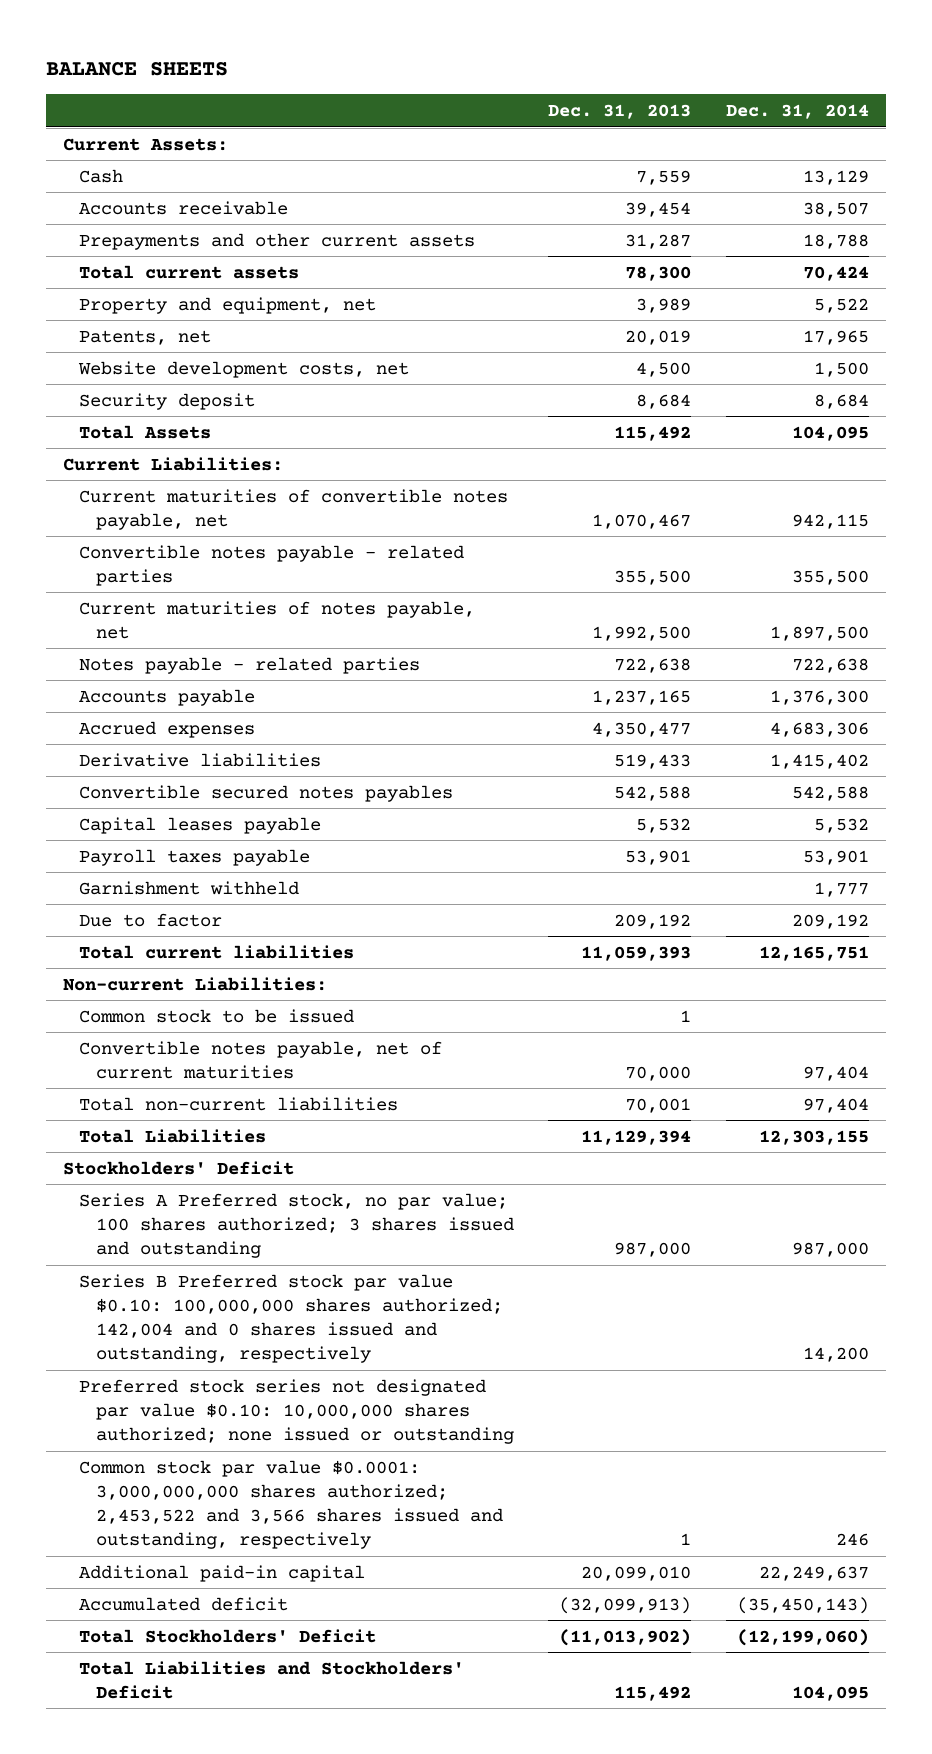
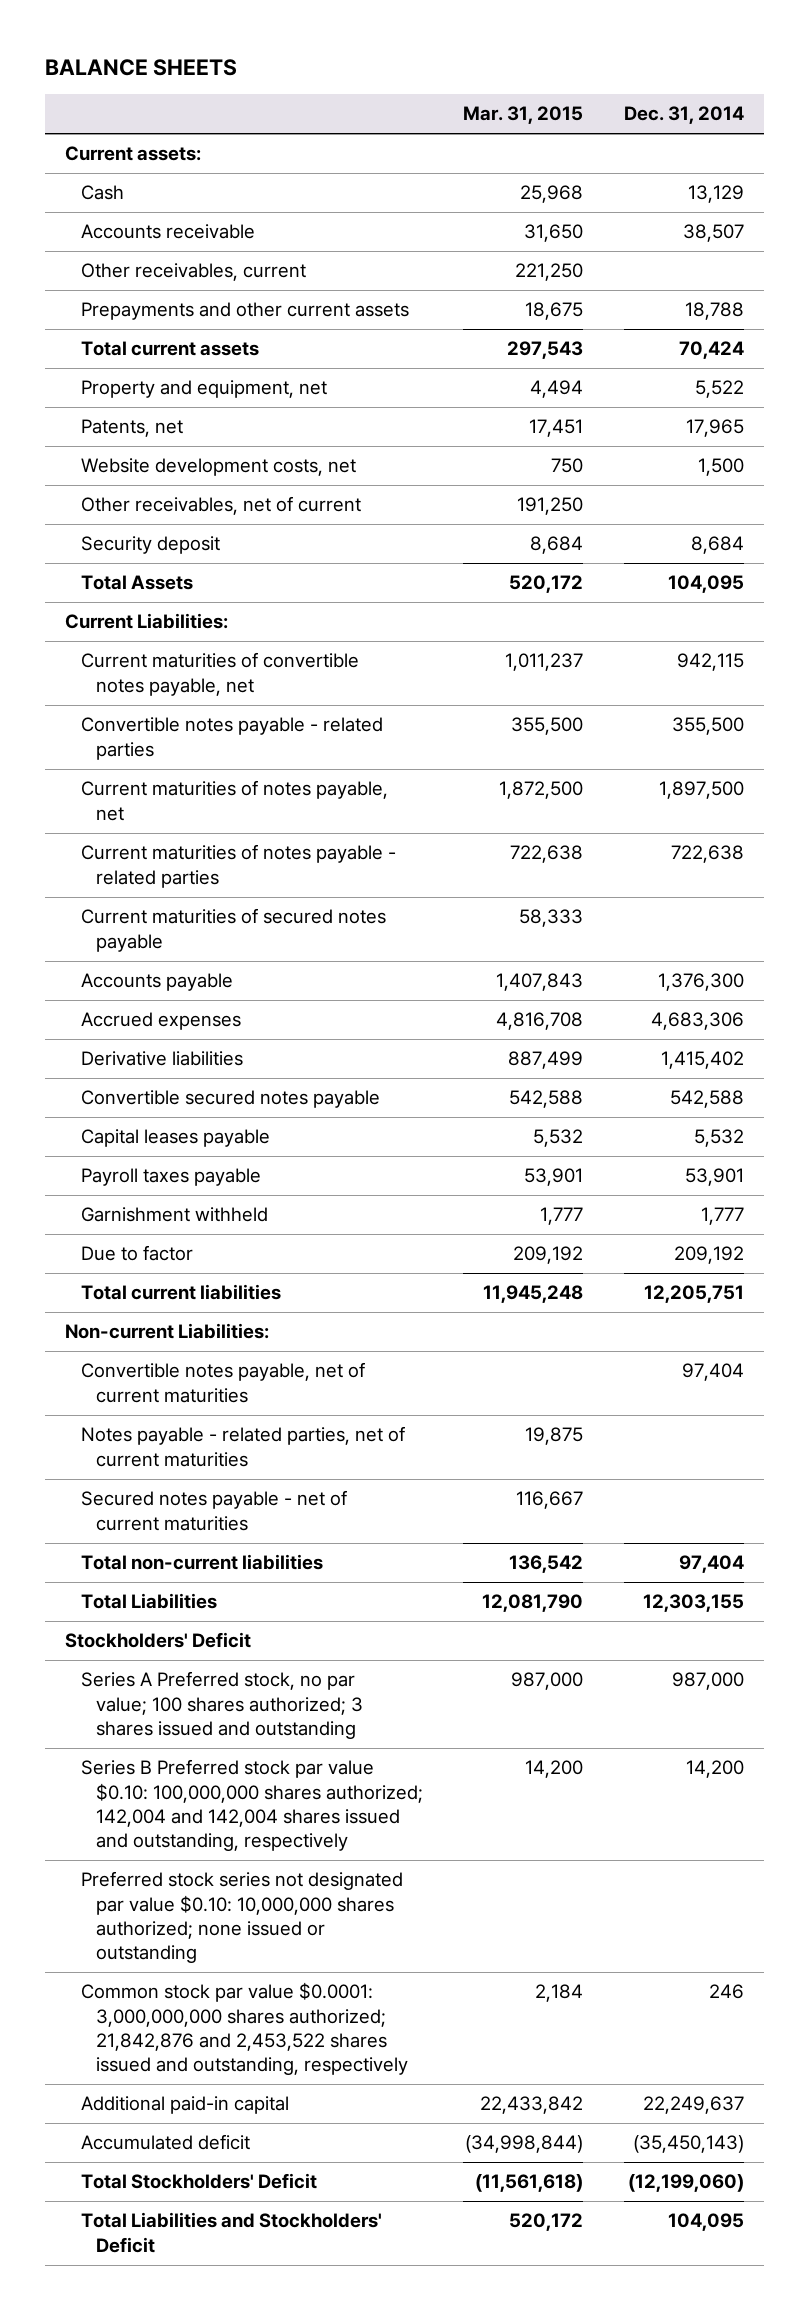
- | Dec. 31, 2013 | Dec. 31, 2014
+ | Mar. 31, 2015 | Dec. 31, 2014
- Current Assets:
+ Current assets:
+ Other receivables, current | 221,250 |
+ Other receivables, net of current | 191,250 |
- Notes payable - related parties | 722,638 | 722,638
+ Current maturities of notes payable - related parties | 722,638 | 722,638
+ Current maturities of secured notes payable | 58,333 |
- Convertible secured notes payables | 542,588 | 542,588
+ Convertible secured notes payable | 542,588 | 542,588
- Total current liabilities | 11,059,393 | 12,165,751
+ Total current liabilities | 11,945,248 | 12,205,751
- Common stock to be issued | 1 |
+ Notes payable - related parties, net of current maturities | 19,875 |
+ Secured notes payable - net of current maturities | 116,667 |
- Series B Preferred stock par value $0.10: 100,000,000 shares authorized; 142,004 and 0 shares issued and outstanding, respectively | | 14,200
+ Series B Preferred stock par value $0.10: 100,000,000 shares authorized; 142,004 and 142,004 shares issued and outstanding, respectively | 14,200 | 14,200
- Common stock par value $0.0001: 3,000,000,000 shares authorized; 2,453,522 and 3,566 shares issued and outstanding, respectively | 1 | 246
+ Common stock par value $0.0001: 3,000,000,000 shares authorized; 21,842,876 and 2,453,522 shares issued and outstanding, respectively | 2,184 | 246

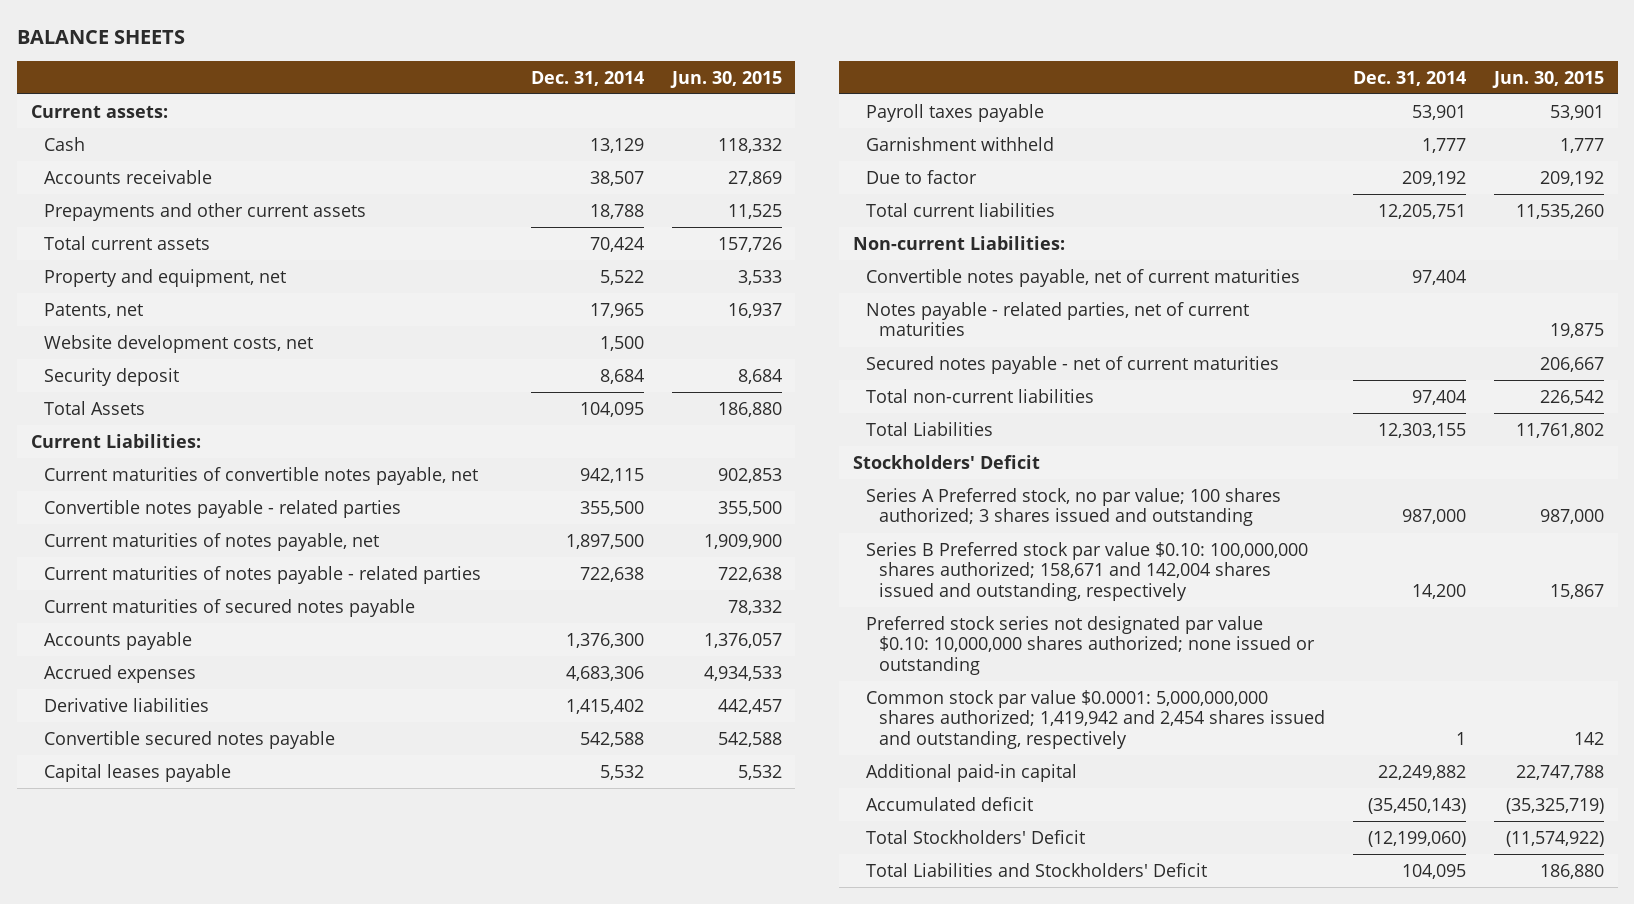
- | Mar. 31, 2015 | Dec. 31, 2014
+ | Dec. 31, 2014 | Jun. 30, 2015
- Other receivables, current | 221,250 |
- Other receivables, net of current | 191,250 |
- Series B Preferred stock par value $0.10: 100,000,000 shares authorized; 142,004 and 142,004 shares issued and outstanding, respectively | 14,200 | 14,200
+ Series B Preferred stock par value $0.10: 100,000,000 shares authorized; 158,671 and 142,004 shares issued and outstanding, respectively | 14,200 | 15,867
- Common stock par value $0.0001: 3,000,000,000 shares authorized; 21,842,876 and 2,453,522 shares issued and outstanding, respectively | 2,184 | 246
- Additional paid-in capital | 22,433,842 | 22,249,637
+ Common stock par value $0.0001: 5,000,000,000 shares authorized; 1,419,942 and 2,454 shares issued and outstanding, respectively | 1 | 142
+ Additional paid-in capital | 22,249,882 | 22,747,788

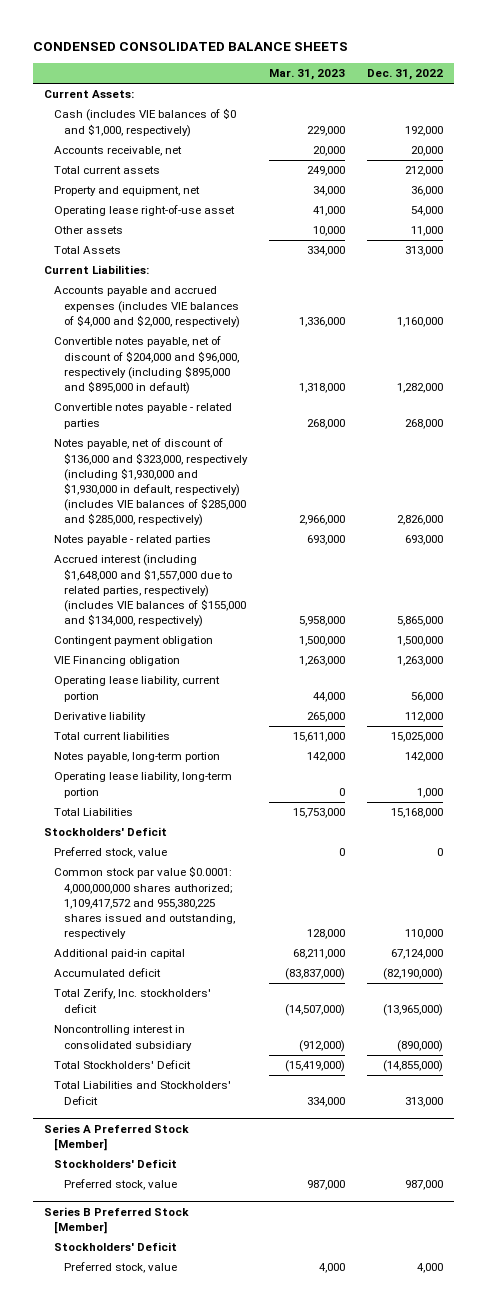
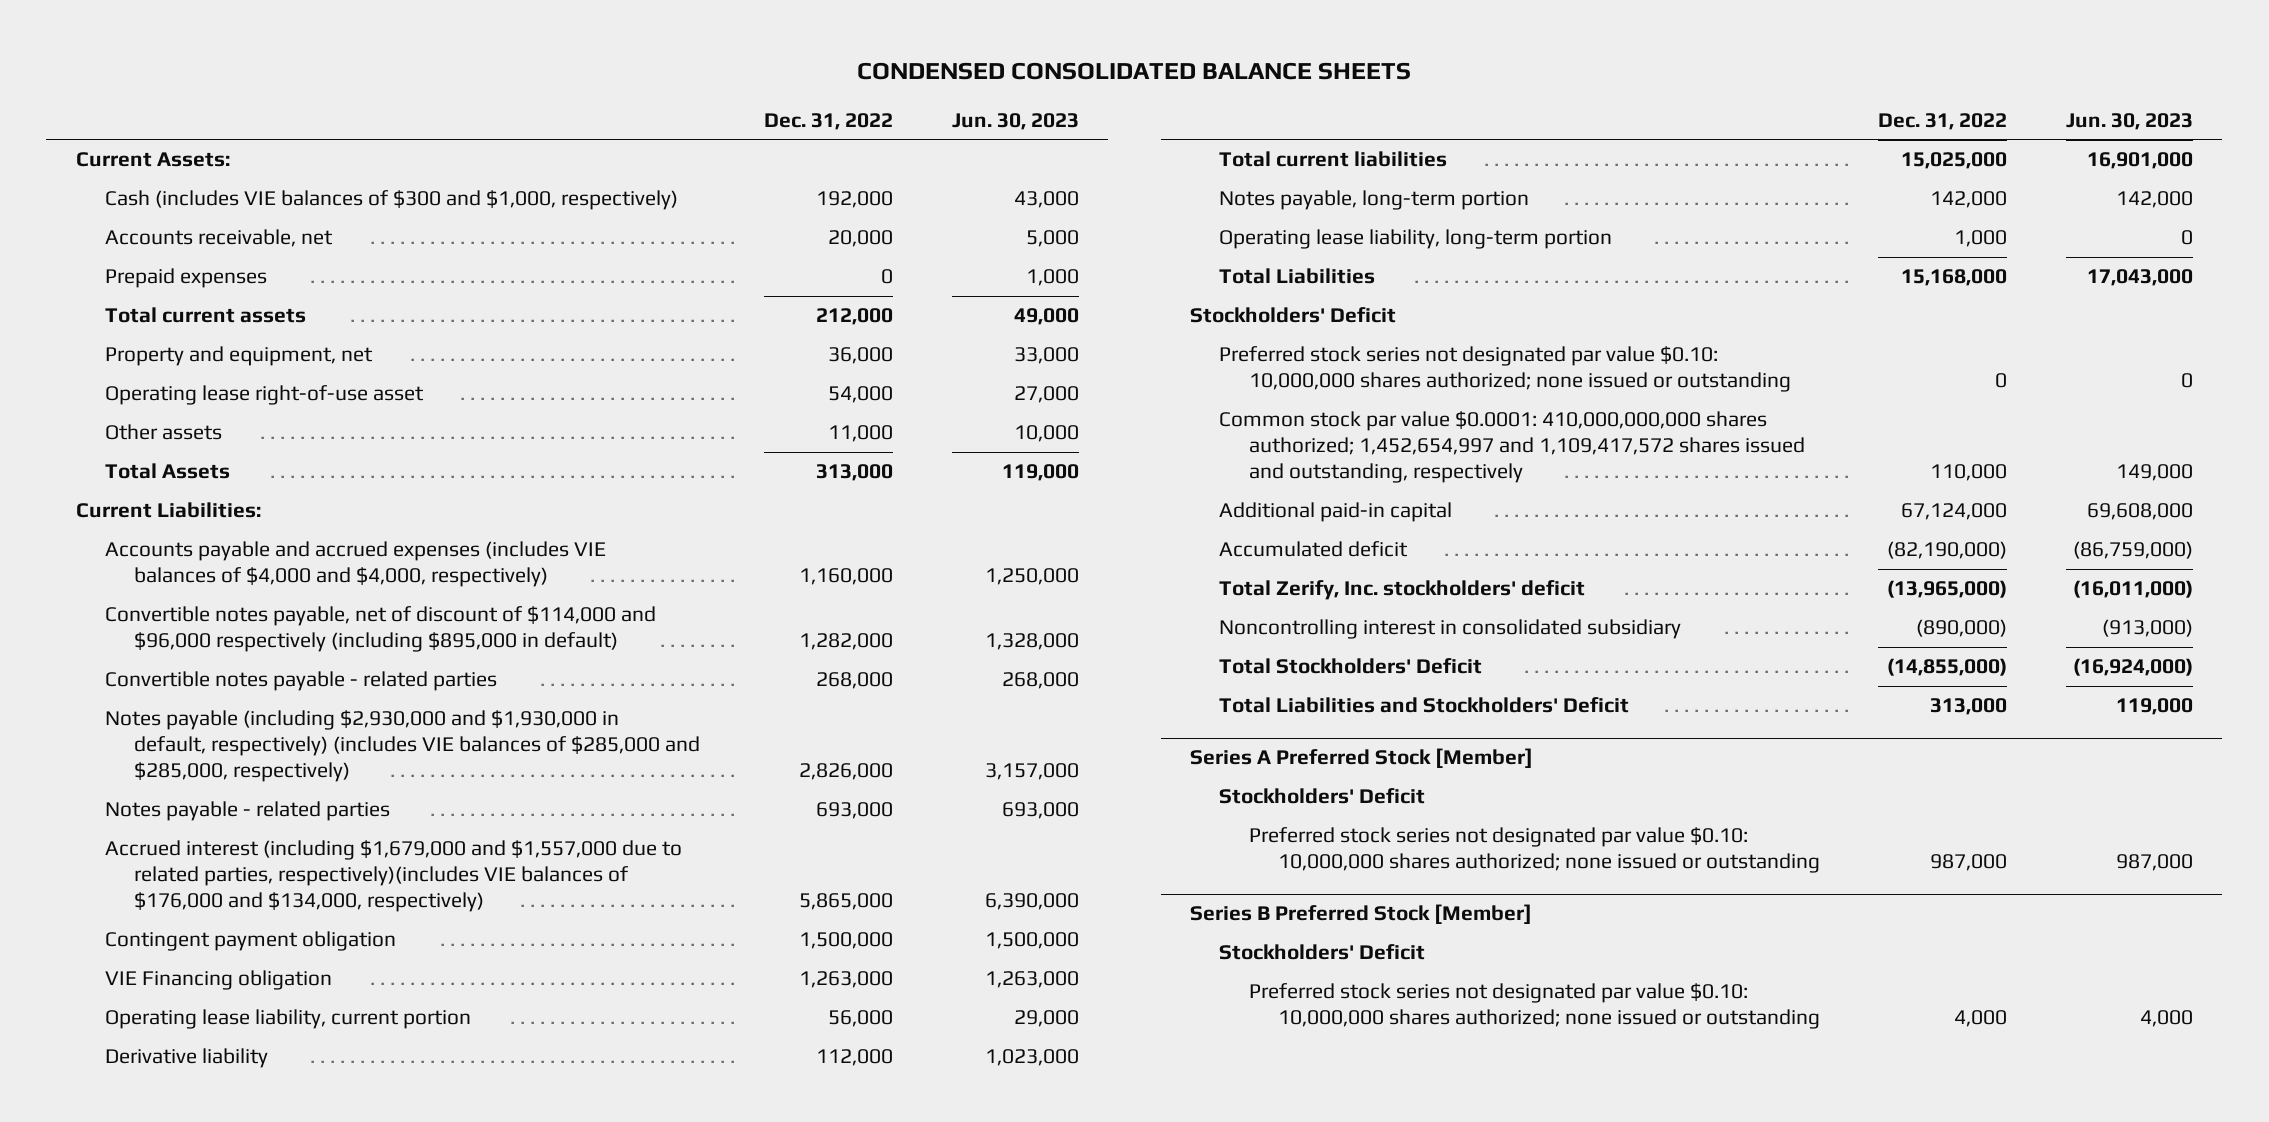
- | Mar. 31, 2023 | Dec. 31, 2022
+ | Dec. 31, 2022 | Jun. 30, 2023
- Cash (includes VIE balances of $0 and $1,000, respectively) | 229,000 | 192,000
+ Cash (includes VIE balances of $300 and $1,000, respectively) | 192,000 | 43,000
+ Prepaid expenses | 0 | 1,000
- Accounts payable and accrued expenses (includes VIE balances of $4,000 and $2,000, respectively) | 1,336,000 | 1,160,000
- Convertible notes payable, net of discount of $204,000 and $96,000, respectively (including $895,000 and $895,000 in default) | 1,318,000 | 1,282,000
+ Accounts payable and accrued expenses (includes VIE balances of $4,000 and $4,000, respectively) | 1,160,000 | 1,250,000
+ Convertible notes payable, net of discount of $114,000 and $96,000 respectively (including $895,000 in default) | 1,282,000 | 1,328,000
- Notes payable, net of discount of $136,000 and $323,000, respectively (including $1,930,000 and $1,930,000 in default, respectively) (includes VIE balances of $285,000 and $285,000, respectively) | 2,966,000 | 2,826,000
+ Notes payable (including $2,930,000 and $1,930,000 in default, respectively) (includes VIE balances of $285,000 and $285,000, respectively) | 2,826,000 | 3,157,000
- Accrued interest (including $1,648,000 and $1,557,000 due to related parties, respectively) (includes VIE balances of $155,000 and $134,000, respectively) | 5,958,000 | 5,865,000
+ Accrued interest (including $1,679,000 and $1,557,000 due to related parties, respectively)(includes VIE balances of $176,000 and $134,000, respectively) | 5,865,000 | 6,390,000
- Preferred stock, value | 0 | 0
- Common stock par value $0.0001: 4,000,000,000 shares authorized; 1,109,417,572 and 955,380,225 shares issued and outstanding, respectively | 128,000 | 110,000
+ Preferred stock series not designated par value $0.10: 10,000,000 shares authorized; none issued or outstanding | 0 | 0
+ Common stock par value $0.0001: 410,000,000,000 shares authorized; 1,452,654,997 and 1,109,417,572 shares issued and outstanding, respectively | 110,000 | 149,000
@ Series A Preferred Stock [Member]
- Preferred stock, value | 987,000 | 987,000
+ Preferred stock series not designated par value $0.10: 10,000,000 shares authorized; none issued or outstanding | 987,000 | 987,000
@ Series B Preferred Stock [Member]
- Preferred stock, value | 4,000 | 4,000
+ Preferred stock series not designated par value $0.10: 10,000,000 shares authorized; none issued or outstanding | 4,000 | 4,000

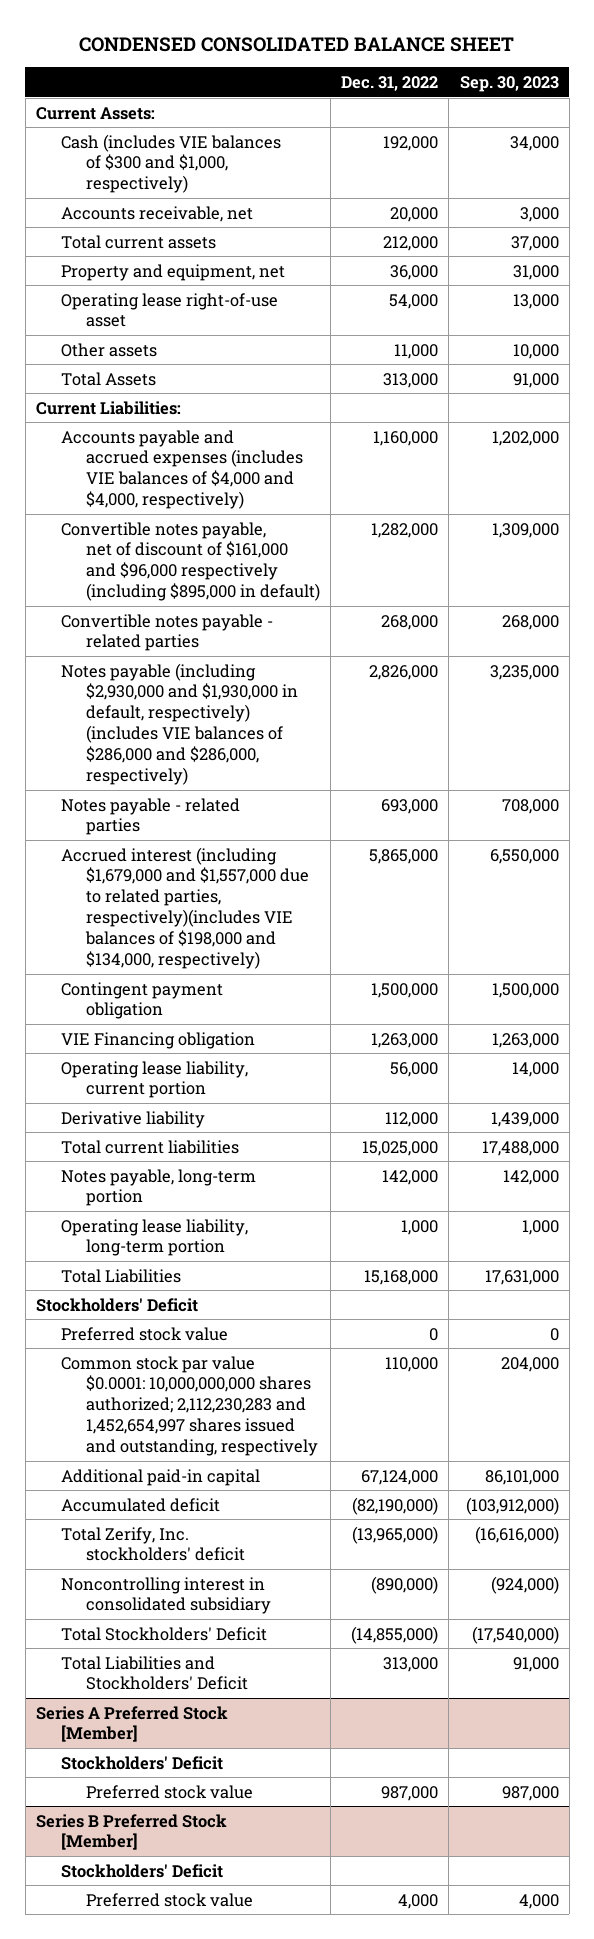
- CONDENSED CONSOLIDATED BALANCE SHEETS
+ CONDENSED CONSOLIDATED BALANCE SHEET
- | Dec. 31, 2022 | Jun. 30, 2023
+ | Dec. 31, 2022 | Sep. 30, 2023
- Prepaid expenses | 0 | 1,000
- Convertible notes payable, net of discount of $114,000 and $96,000 respectively (including $895,000 in default) | 1,282,000 | 1,328,000
+ Convertible notes payable, net of discount of $161,000 and $96,000 respectively (including $895,000 in default) | 1,282,000 | 1,309,000
- Notes payable (including $2,930,000 and $1,930,000 in default, respectively) (includes VIE balances of $285,000 and $285,000, respectively) | 2,826,000 | 3,157,000
+ Notes payable (including $2,930,000 and $1,930,000 in default, respectively) (includes VIE balances of $286,000 and $286,000, respectively) | 2,826,000 | 3,235,000
- Accrued interest (including $1,679,000 and $1,557,000 due to related parties, respectively)(includes VIE balances of $176,000 and $134,000, respectively) | 5,865,000 | 6,390,000
+ Accrued interest (including $1,679,000 and $1,557,000 due to related parties, respectively)(includes VIE balances of $198,000 and $134,000, respectively) | 5,865,000 | 6,550,000
- Preferred stock series not designated par value $0.10: 10,000,000 shares authorized; none issued or outstanding | 0 | 0
- Common stock par value $0.0001: 410,000,000,000 shares authorized; 1,452,654,997 and 1,109,417,572 shares issued and outstanding, respectively | 110,000 | 149,000
+ Preferred stock value | 0 | 0
+ Common stock par value $0.0001: 10,000,000,000 shares authorized; 2,112,230,283 and 1,452,654,997 shares issued and outstanding, respectively | 110,000 | 204,000
@ Series A Preferred Stock [Member]
- Preferred stock series not designated par value $0.10: 10,000,000 shares authorized; none issued or outstanding | 987,000 | 987,000
+ Preferred stock value | 987,000 | 987,000
@ Series B Preferred Stock [Member]
- Preferred stock series not designated par value $0.10: 10,000,000 shares authorized; none issued or outstanding | 4,000 | 4,000
+ Preferred stock value | 4,000 | 4,000

